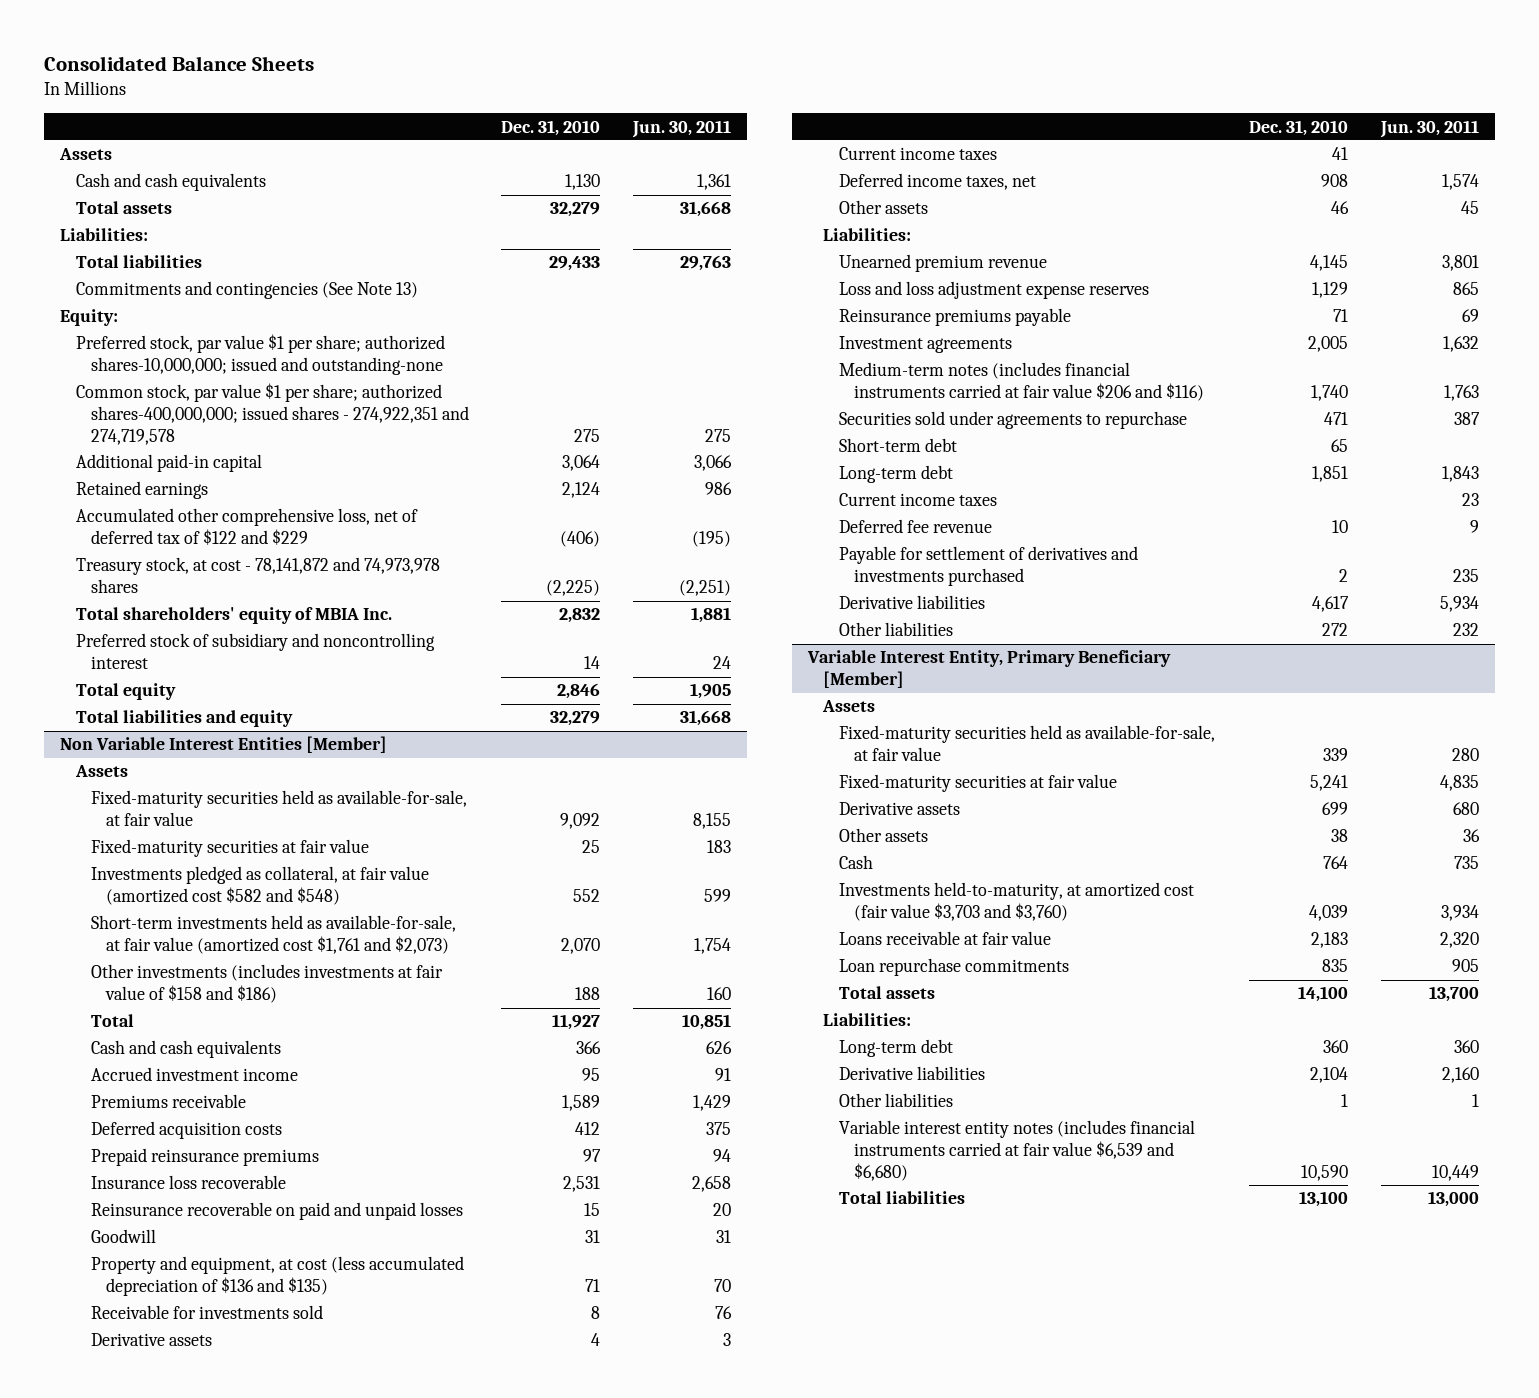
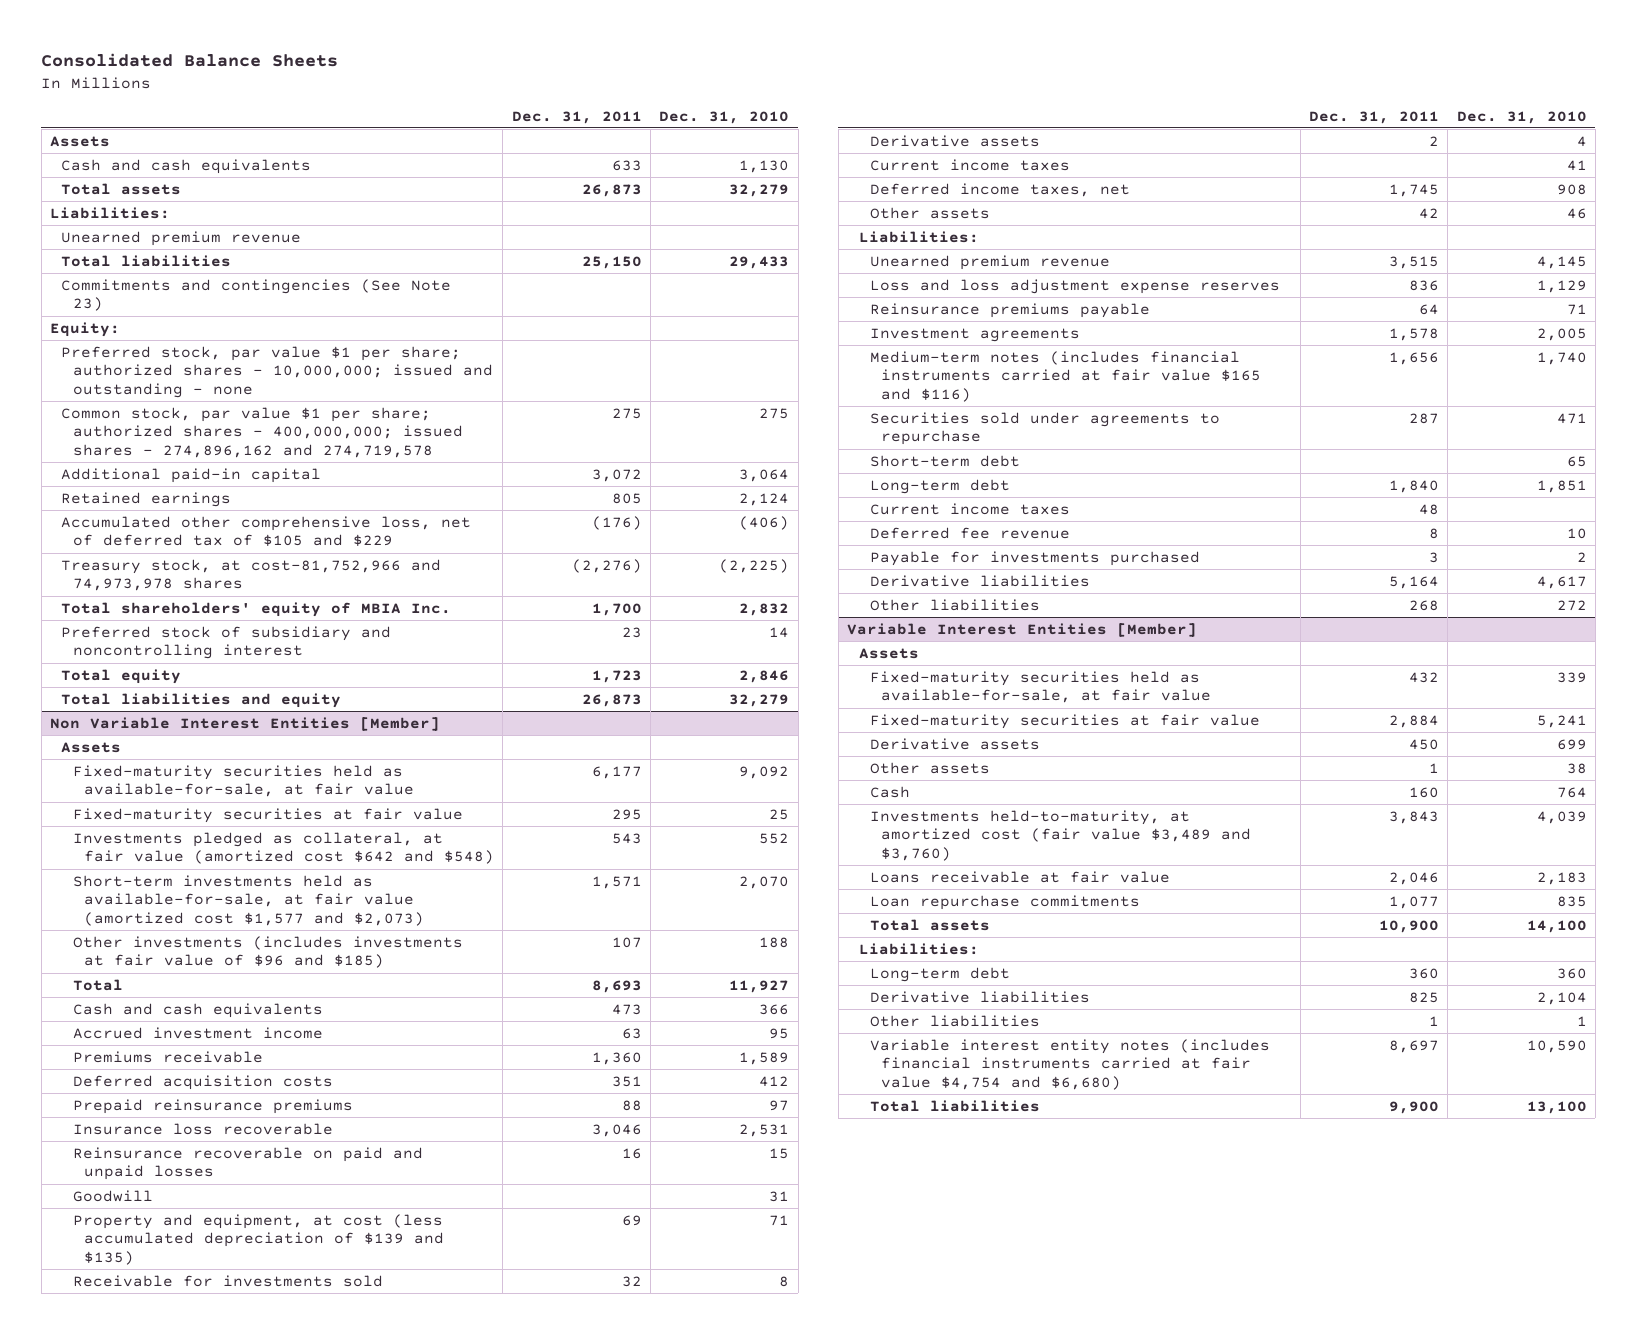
- | Dec. 31, 2010 | Jun. 30, 2011
+ | Dec. 31, 2011 | Dec. 31, 2010
+ Unearned premium revenue
- Commitments and contingencies (See Note 13)
+ Commitments and contingencies (See Note 23)
- Preferred stock, par value $1 per share; authorized shares-10,000,000; issued and outstanding-none
- Common stock, par value $1 per share; authorized shares-400,000,000; issued shares - 274,922,351 and 274,719,578 | 275 | 275
+ Preferred stock, par value $1 per share; authorized shares - 10,000,000; issued and outstanding - none
+ Common stock, par value $1 per share; authorized shares - 400,000,000; issued shares - 274,896,162 and 274,719,578 | 275 | 275
- Accumulated other comprehensive loss, net of deferred tax of $122 and $229 | (406) | (195)
- Treasury stock, at cost - 78,141,872 and 74,973,978 shares | (2,225) | (2,251)
+ Accumulated other comprehensive loss, net of deferred tax of $105 and $229 | (176) | (406)
+ Treasury stock, at cost-81,752,966 and 74,973,978 shares | (2,276) | (2,225)
@ Non Variable Interest Entities [Member]
- Investments pledged as collateral, at fair value (amortized cost $582 and $548) | 552 | 599
- Short-term investments held as available-for-sale, at fair value (amortized cost $1,761 and $2,073) | 2,070 | 1,754
- Other investments (includes investments at fair value of $158 and $186) | 188 | 160
+ Investments pledged as collateral, at fair value (amortized cost $642 and $548) | 543 | 552
+ Short-term investments held as available-for-sale, at fair value (amortized cost $1,577 and $2,073) | 1,571 | 2,070
+ Other investments (includes investments at fair value of $96 and $185) | 107 | 188
- Property and equipment, at cost (less accumulated depreciation of $136 and $135) | 71 | 70
+ Property and equipment, at cost (less accumulated depreciation of $139 and $135) | 69 | 71
- Medium-term notes (includes financial instruments carried at fair value $206 and $116) | 1,740 | 1,763
+ Medium-term notes (includes financial instruments carried at fair value $165 and $116) | 1,656 | 1,740
- Payable for settlement of derivatives and investments purchased | 2 | 235
+ Payable for investments purchased | 3 | 2
- Variable Interest Entity, Primary Beneficiary [Member]
+ Variable Interest Entities [Member]
- Investments held-to-maturity, at amortized cost (fair value $3,703 and $3,760) | 4,039 | 3,934
+ Investments held-to-maturity, at amortized cost (fair value $3,489 and $3,760) | 3,843 | 4,039
- Variable interest entity notes (includes financial instruments carried at fair value $6,539 and $6,680) | 10,590 | 10,449
+ Variable interest entity notes (includes financial instruments carried at fair value $4,754 and $6,680) | 8,697 | 10,590

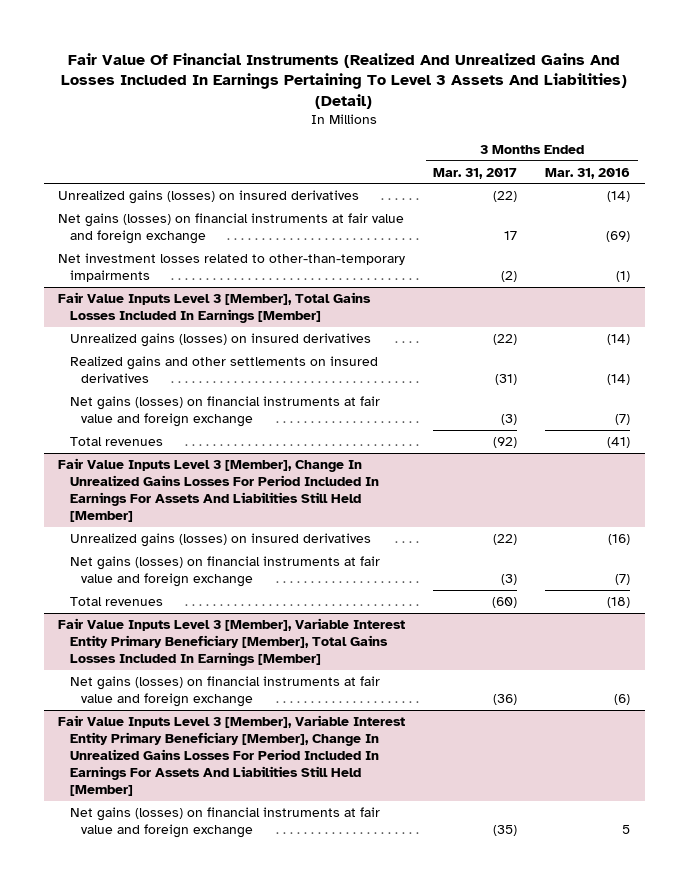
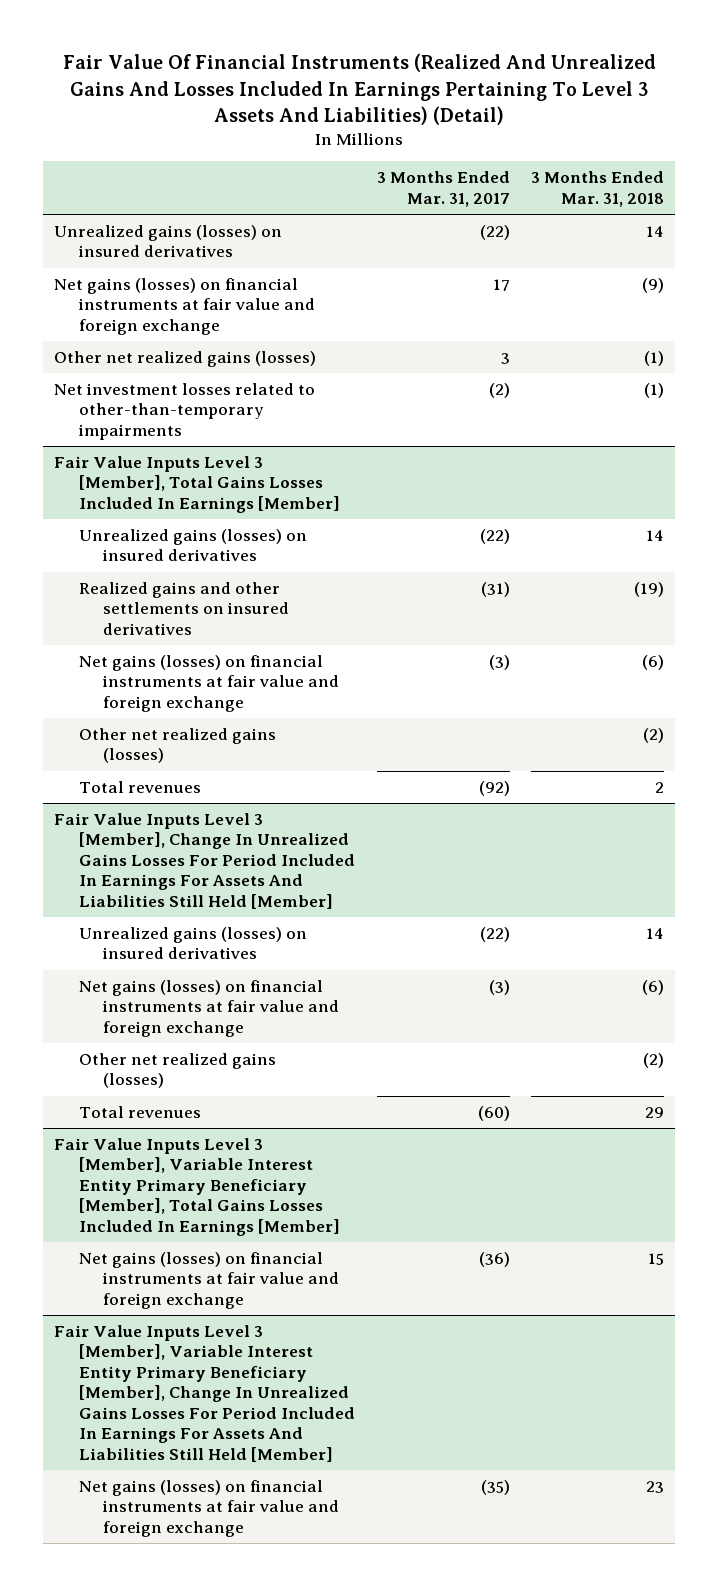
- | 3 Months Ended Mar. 31, 2017 | 3 Months Ended Mar. 31, 2016
+ | 3 Months Ended Mar. 31, 2017 | 3 Months Ended Mar. 31, 2018
+ Other net realized gains (losses) | 3 | (1)
@ Fair Value Inputs Level 3 [Member], Total Gains Losses Included In Earnings [Member]
+ Other net realized gains (losses) | | (2)
@ Fair Value Inputs Level 3 [Member], Change In Unrealized Gains Losses For Period Included In Earnings For Assets And Liabilities Still Held [Member]
+ Other net realized gains (losses) | | (2)

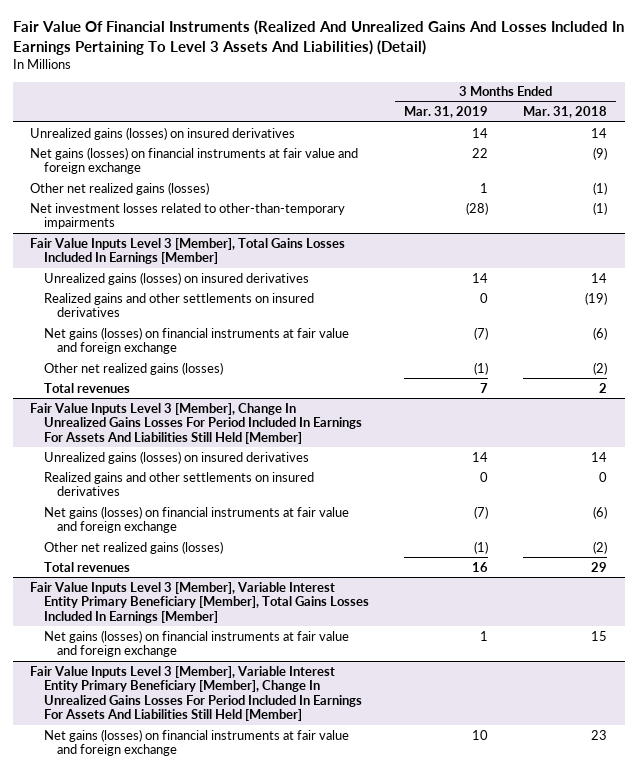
- | 3 Months Ended Mar. 31, 2017 | 3 Months Ended Mar. 31, 2018
+ | 3 Months Ended Mar. 31, 2019 | 3 Months Ended Mar. 31, 2018
@ Fair Value Inputs Level 3 [Member], Change In Unrealized Gains Losses For Period Included In Earnings For Assets And Liabilities Still Held [Member]
+ Realized gains and other settlements on insured derivatives | 0 | 0

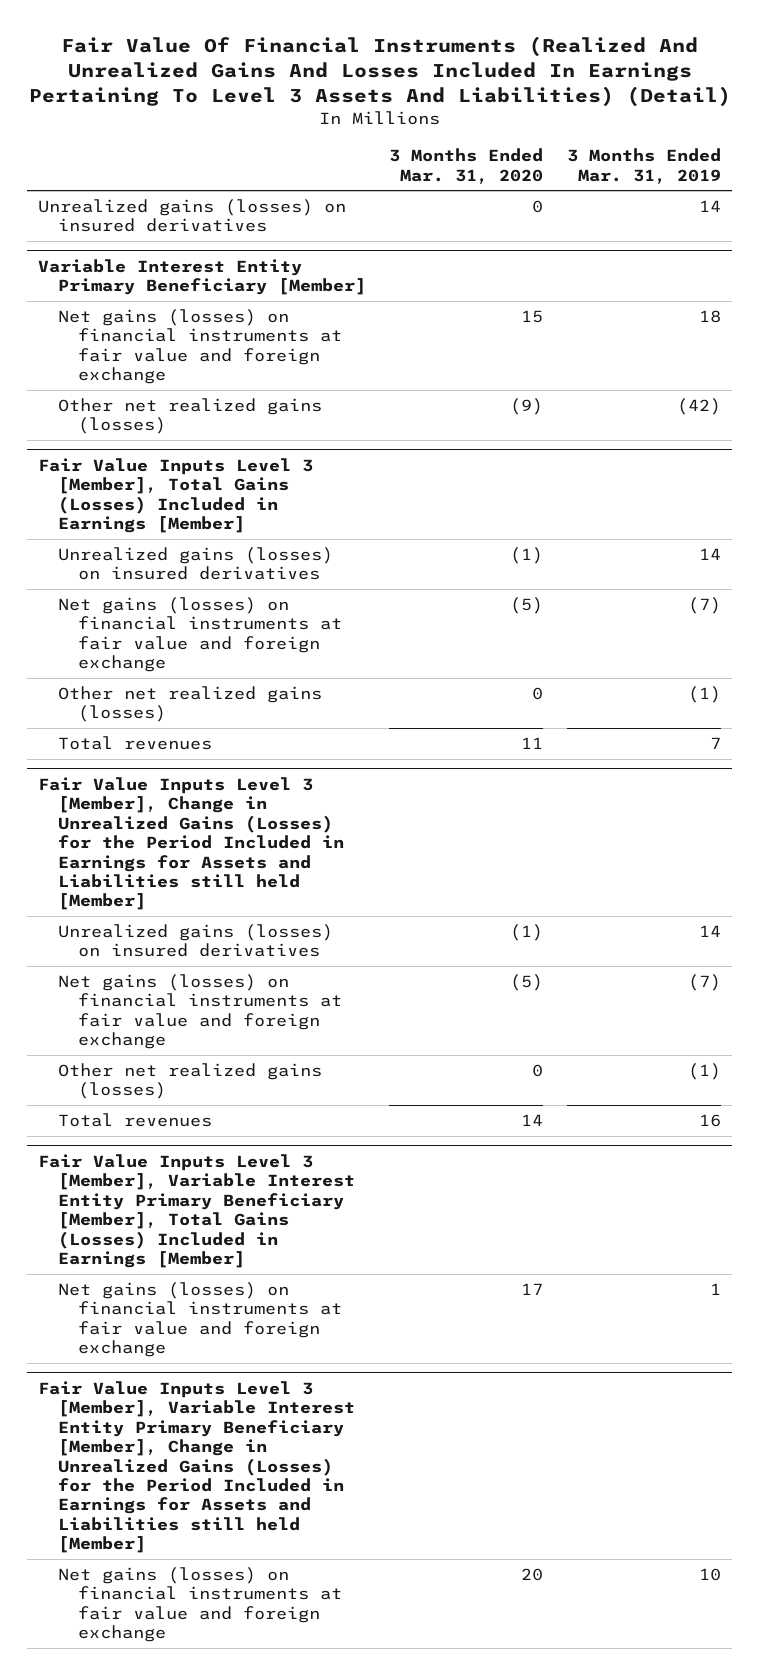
- | 3 Months Ended Mar. 31, 2019 | 3 Months Ended Mar. 31, 2018
+ | 3 Months Ended Mar. 31, 2020 | 3 Months Ended Mar. 31, 2019
- Net gains (losses) on financial instruments at fair value and foreign exchange | 22 | (9)
- Other net realized gains (losses) | 1 | (1)
- Net investment losses related to other-than-temporary impairments | (28) | (1)
- Fair Value Inputs Level 3 [Member], Total Gains Losses Included In Earnings [Member]
+ Variable Interest Entity Primary Beneficiary [Member]
+ Net gains (losses) on financial instruments at fair value and foreign exchange | 15 | 18
+ Other net realized gains (losses) | (9) | (42)
+ Fair Value Inputs Level 3 [Member], Total Gains (Losses) Included in Earnings [Member]
- Realized gains and other settlements on insured derivatives | 0 | (19)
- Fair Value Inputs Level 3 [Member], Change In Unrealized Gains Losses For Period Included In Earnings For Assets And Liabilities Still Held [Member]
+ Fair Value Inputs Level 3 [Member], Change in Unrealized Gains (Losses) for the Period Included in Earnings for Assets and Liabilities still held [Member]
- Realized gains and other settlements on insured derivatives | 0 | 0
- Fair Value Inputs Level 3 [Member], Variable Interest Entity Primary Beneficiary [Member], Total Gains Losses Included In Earnings [Member]
+ Fair Value Inputs Level 3 [Member], Variable Interest Entity Primary Beneficiary [Member], Total Gains (Losses) Included in Earnings [Member]
- Fair Value Inputs Level 3 [Member], Variable Interest Entity Primary Beneficiary [Member], Change In Unrealized Gains Losses For Period Included In Earnings For Assets And Liabilities Still Held [Member]
+ Fair Value Inputs Level 3 [Member], Variable Interest Entity Primary Beneficiary [Member], Change in Unrealized Gains (Losses) for the Period Included in Earnings for Assets and Liabilities still held [Member]

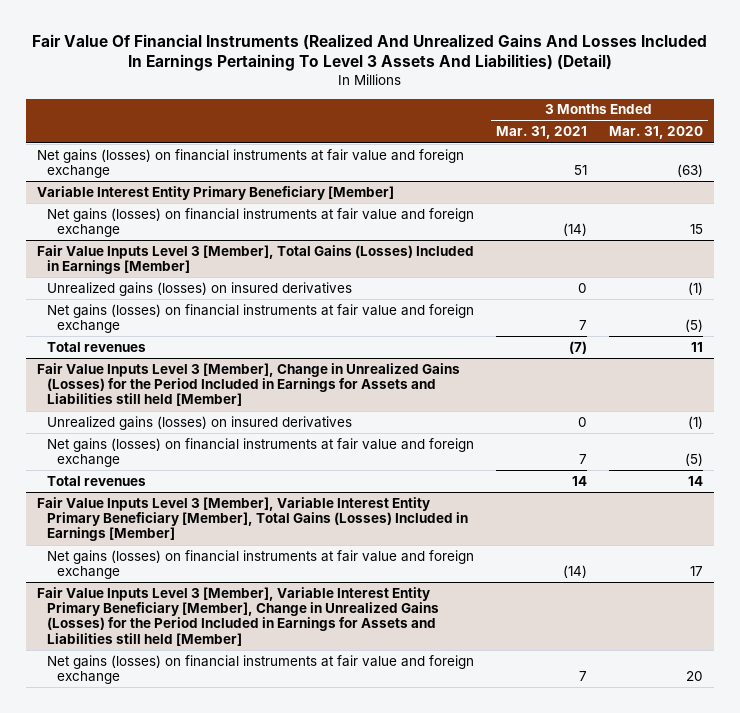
- | 3 Months Ended Mar. 31, 2020 | 3 Months Ended Mar. 31, 2019
+ | 3 Months Ended Mar. 31, 2021 | 3 Months Ended Mar. 31, 2020
- Unrealized gains (losses) on insured derivatives | 0 | 14
+ Net gains (losses) on financial instruments at fair value and foreign exchange | 51 | (63)
@ Variable Interest Entity Primary Beneficiary [Member]
- Other net realized gains (losses) | (9) | (42)
@ Fair Value Inputs Level 3 [Member], Total Gains (Losses) Included in Earnings [Member]
- Other net realized gains (losses) | 0 | (1)
@ Fair Value Inputs Level 3 [Member], Change in Unrealized Gains (Losses) for the Period Included in Earnings for Assets and Liabilities still held [Member]
- Other net realized gains (losses) | 0 | (1)

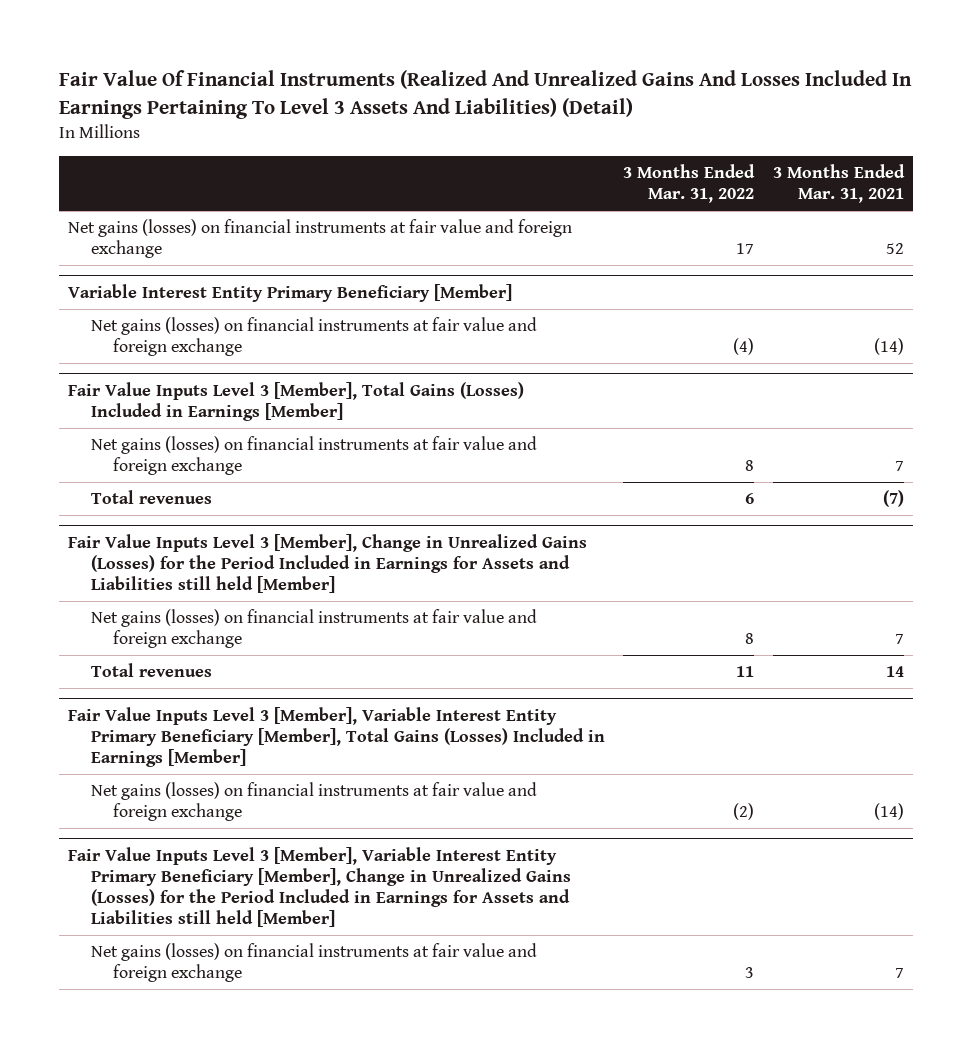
- | 3 Months Ended Mar. 31, 2021 | 3 Months Ended Mar. 31, 2020
+ | 3 Months Ended Mar. 31, 2022 | 3 Months Ended Mar. 31, 2021
- Net gains (losses) on financial instruments at fair value and foreign exchange | 51 | (63)
+ Net gains (losses) on financial instruments at fair value and foreign exchange | 17 | 52
@ Fair Value Inputs Level 3 [Member], Total Gains (Losses) Included in Earnings [Member]
- Unrealized gains (losses) on insured derivatives | 0 | (1)
@ Fair Value Inputs Level 3 [Member], Change in Unrealized Gains (Losses) for the Period Included in Earnings for Assets and Liabilities still held [Member]
- Unrealized gains (losses) on insured derivatives | 0 | (1)

